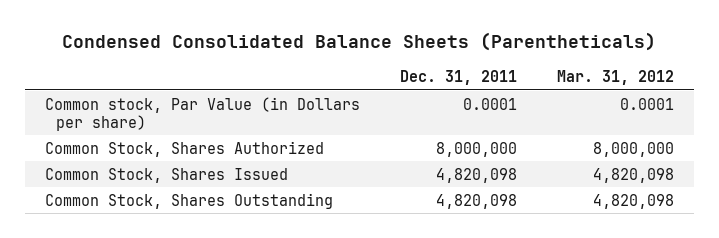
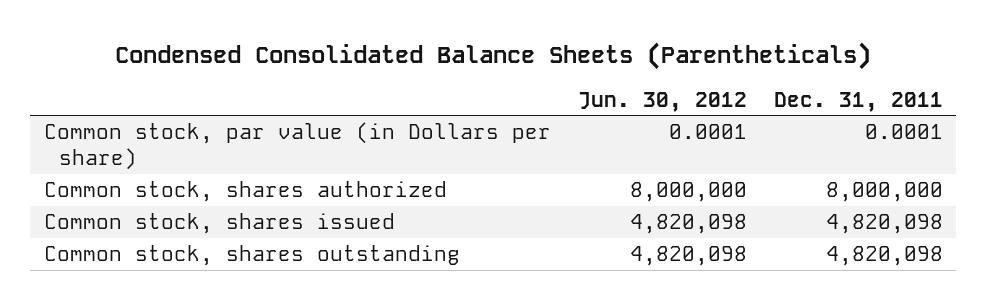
- | Dec. 31, 2011 | Mar. 31, 2012
+ | Jun. 30, 2012 | Dec. 31, 2011
- Common stock, Par Value (in Dollars per share) | 0.0001 | 0.0001
- Common Stock, Shares Authorized | 8,000,000 | 8,000,000
- Common Stock, Shares Issued | 4,820,098 | 4,820,098
- Common Stock, Shares Outstanding | 4,820,098 | 4,820,098
+ Common stock, par value (in Dollars per share) | 0.0001 | 0.0001
+ Common stock, shares authorized | 8,000,000 | 8,000,000
+ Common stock, shares issued | 4,820,098 | 4,820,098
+ Common stock, shares outstanding | 4,820,098 | 4,820,098

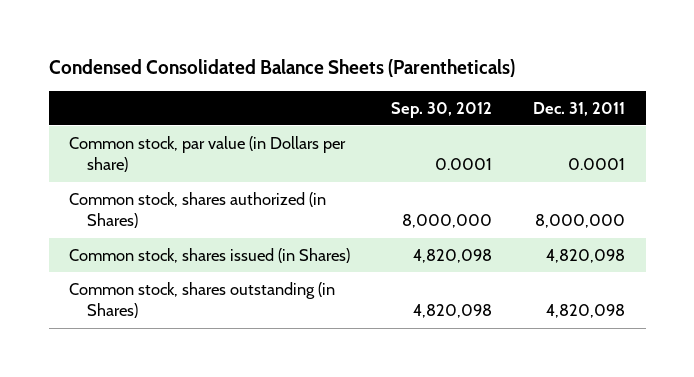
- | Jun. 30, 2012 | Dec. 31, 2011
+ | Sep. 30, 2012 | Dec. 31, 2011
- Common stock, shares authorized | 8,000,000 | 8,000,000
- Common stock, shares issued | 4,820,098 | 4,820,098
- Common stock, shares outstanding | 4,820,098 | 4,820,098
+ Common stock, shares authorized (in Shares) | 8,000,000 | 8,000,000
+ Common stock, shares issued (in Shares) | 4,820,098 | 4,820,098
+ Common stock, shares outstanding (in Shares) | 4,820,098 | 4,820,098

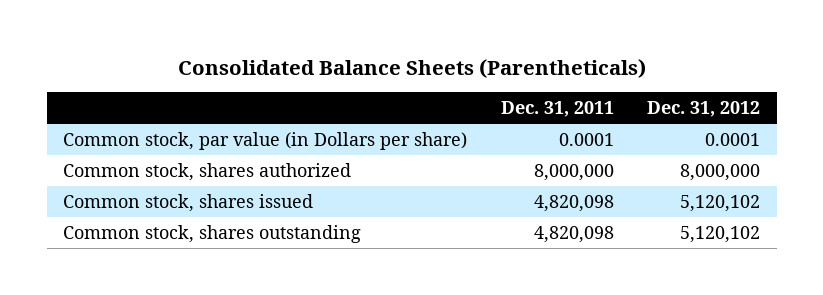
- Condensed Consolidated Balance Sheets (Parentheticals)
+ Consolidated Balance Sheets (Parentheticals)
- | Sep. 30, 2012 | Dec. 31, 2011
+ | Dec. 31, 2011 | Dec. 31, 2012
- Common stock, shares authorized (in Shares) | 8,000,000 | 8,000,000
- Common stock, shares issued (in Shares) | 4,820,098 | 4,820,098
- Common stock, shares outstanding (in Shares) | 4,820,098 | 4,820,098
+ Common stock, shares authorized | 8,000,000 | 8,000,000
+ Common stock, shares issued | 4,820,098 | 5,120,102
+ Common stock, shares outstanding | 4,820,098 | 5,120,102

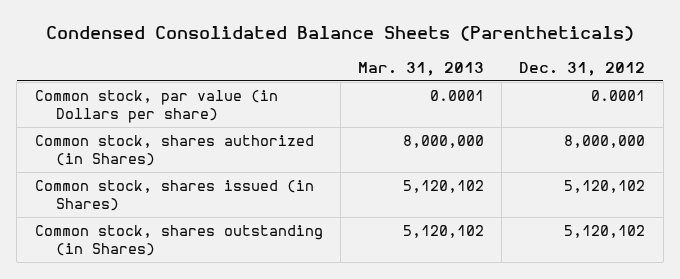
- Consolidated Balance Sheets (Parentheticals)
+ Condensed Consolidated Balance Sheets (Parentheticals)
- | Dec. 31, 2011 | Dec. 31, 2012
+ | Mar. 31, 2013 | Dec. 31, 2012
- Common stock, shares authorized | 8,000,000 | 8,000,000
- Common stock, shares issued | 4,820,098 | 5,120,102
- Common stock, shares outstanding | 4,820,098 | 5,120,102
+ Common stock, shares authorized (in Shares) | 8,000,000 | 8,000,000
+ Common stock, shares issued (in Shares) | 5,120,102 | 5,120,102
+ Common stock, shares outstanding (in Shares) | 5,120,102 | 5,120,102

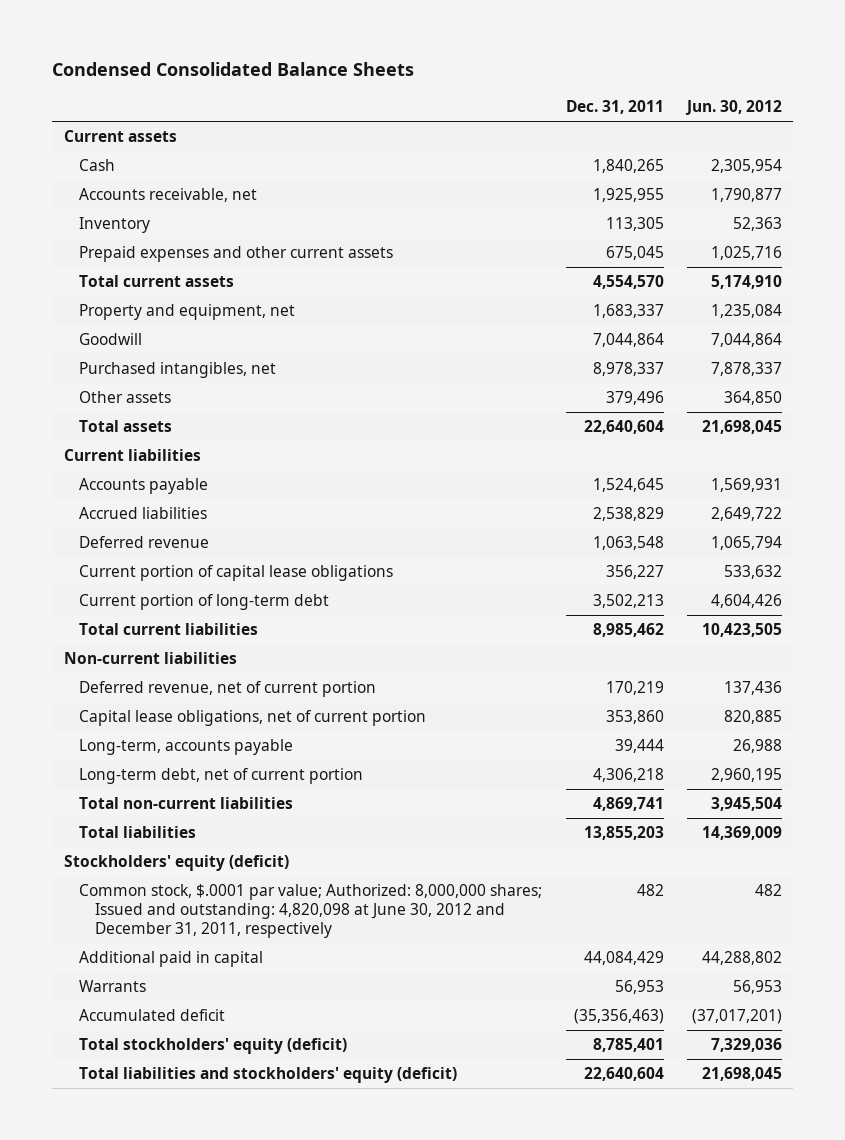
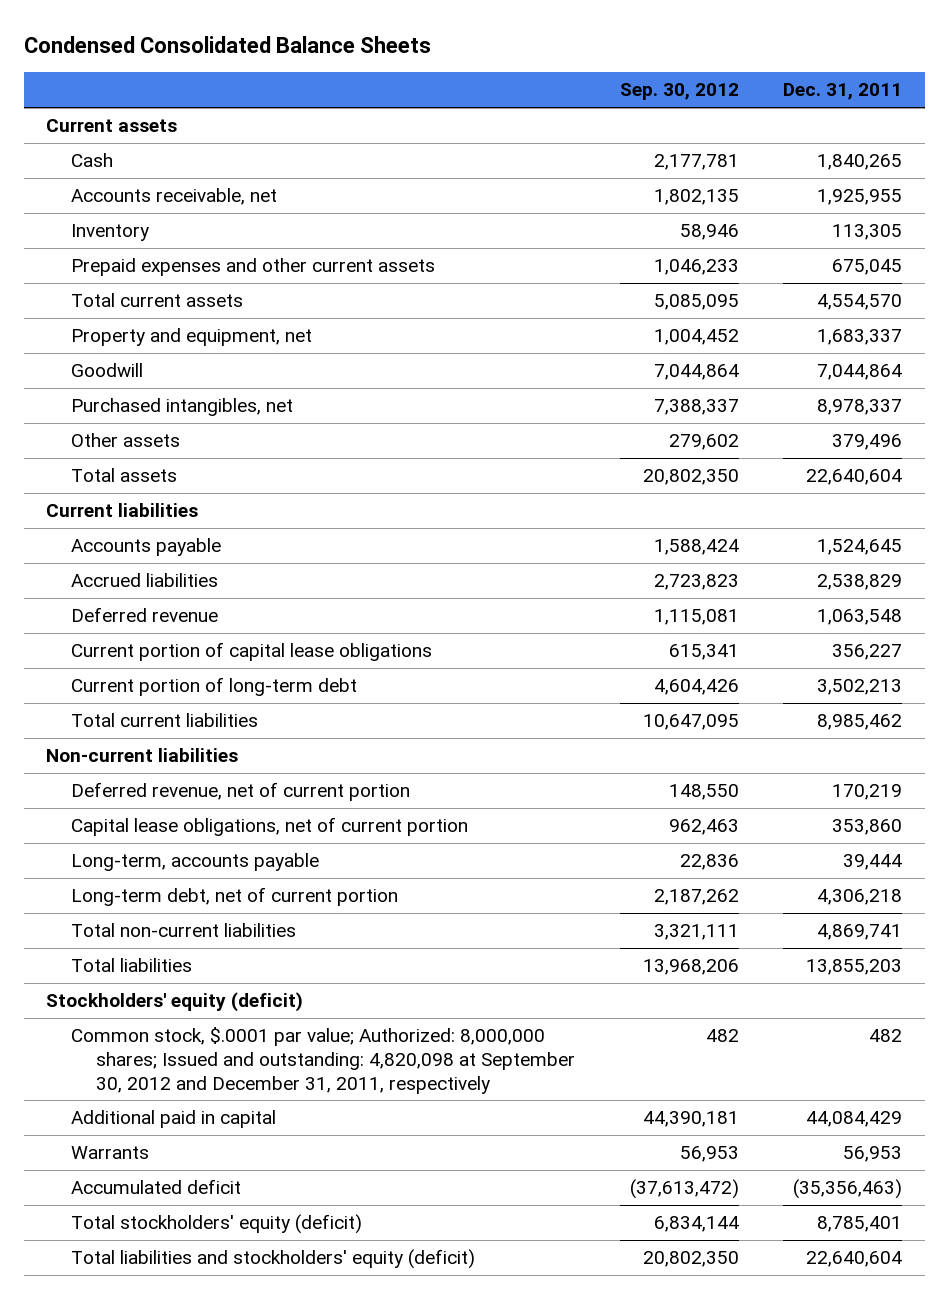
- | Dec. 31, 2011 | Jun. 30, 2012
+ | Sep. 30, 2012 | Dec. 31, 2011
- Common stock, $.0001 par value; Authorized: 8,000,000 shares; Issued and outstanding: 4,820,098 at June 30, 2012 and December 31, 2011, respectively | 482 | 482
+ Common stock, $.0001 par value; Authorized: 8,000,000 shares; Issued and outstanding: 4,820,098 at September 30, 2012 and December 31, 2011, respectively | 482 | 482

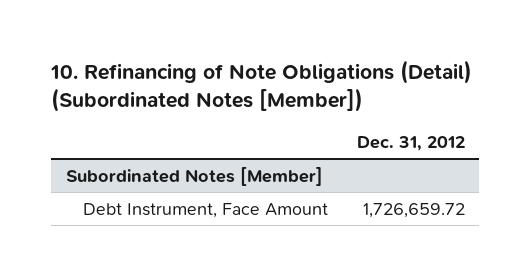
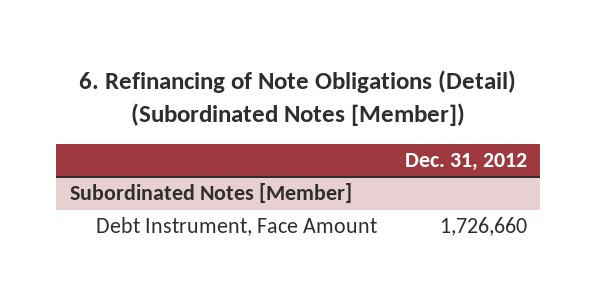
- 10. Refinancing of Note Obligations (Detail) (Subordinated Notes [Member])
+ 6. Refinancing of Note Obligations (Detail) (Subordinated Notes [Member])
@ Subordinated Notes [Member]
- Debt Instrument, Face Amount | 1,726,659.72
+ Debt Instrument, Face Amount | 1,726,660

